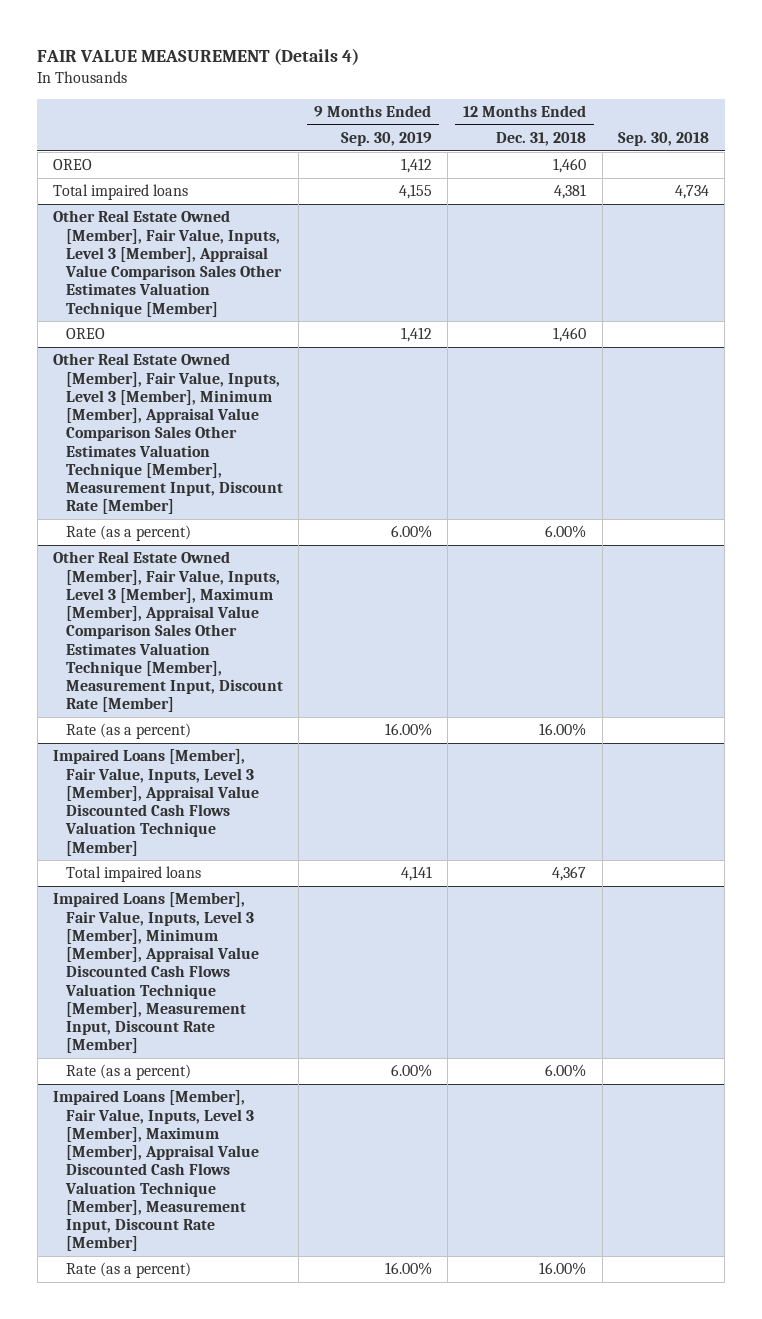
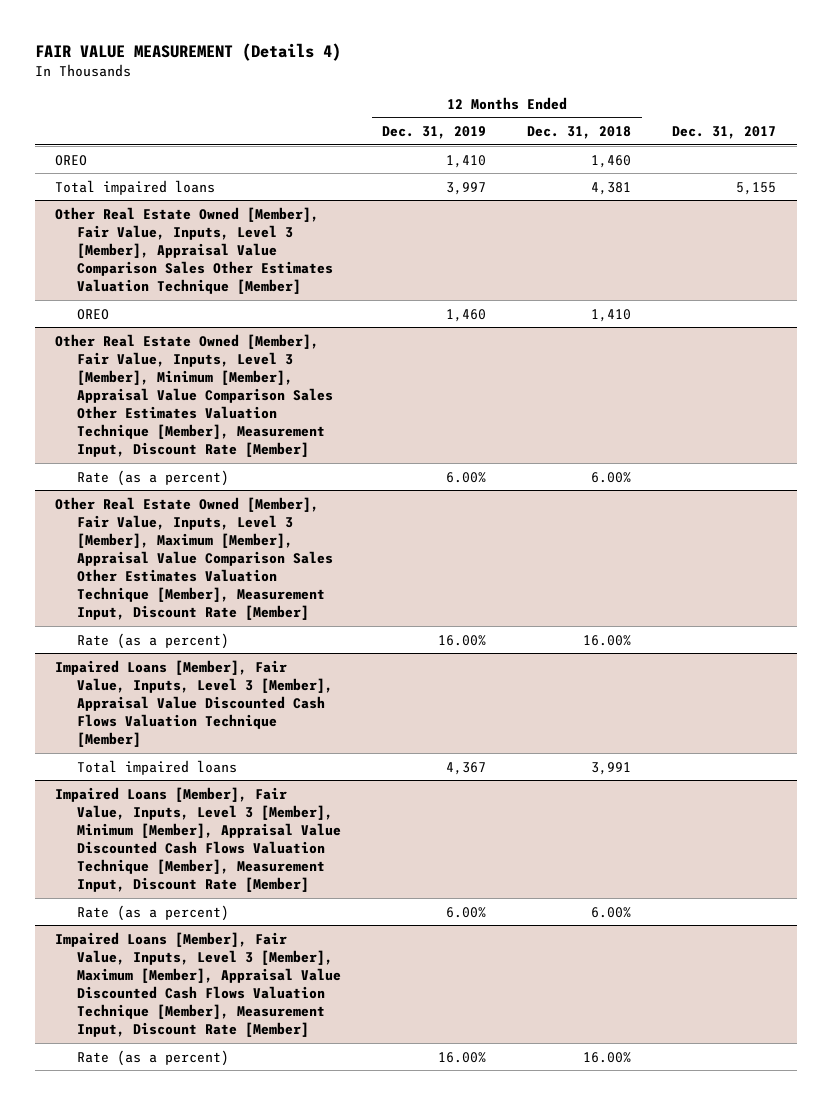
- | 9 Months Ended Sep. 30, 2019 | 12 Months Ended Dec. 31, 2018 | Sep. 30, 2018
+ | 12 Months Ended Dec. 31, 2019 | 12 Months Ended Dec. 31, 2018 | Dec. 31, 2017
@ Other Real Estate Owned [Member], Fair Value, Inputs, Level 3 [Member], Appraisal Value Comparison Sales Other Estimates Valuation Technique [Member]
- OREO | 1,412 | 1,460 |
+ OREO | 1,460 | 1,410 |
@ Impaired Loans [Member], Fair Value, Inputs, Level 3 [Member], Appraisal Value Discounted Cash Flows Valuation Technique [Member]
- Total impaired loans | 4,141 | 4,367 |
+ Total impaired loans | 4,367 | 3,991 |

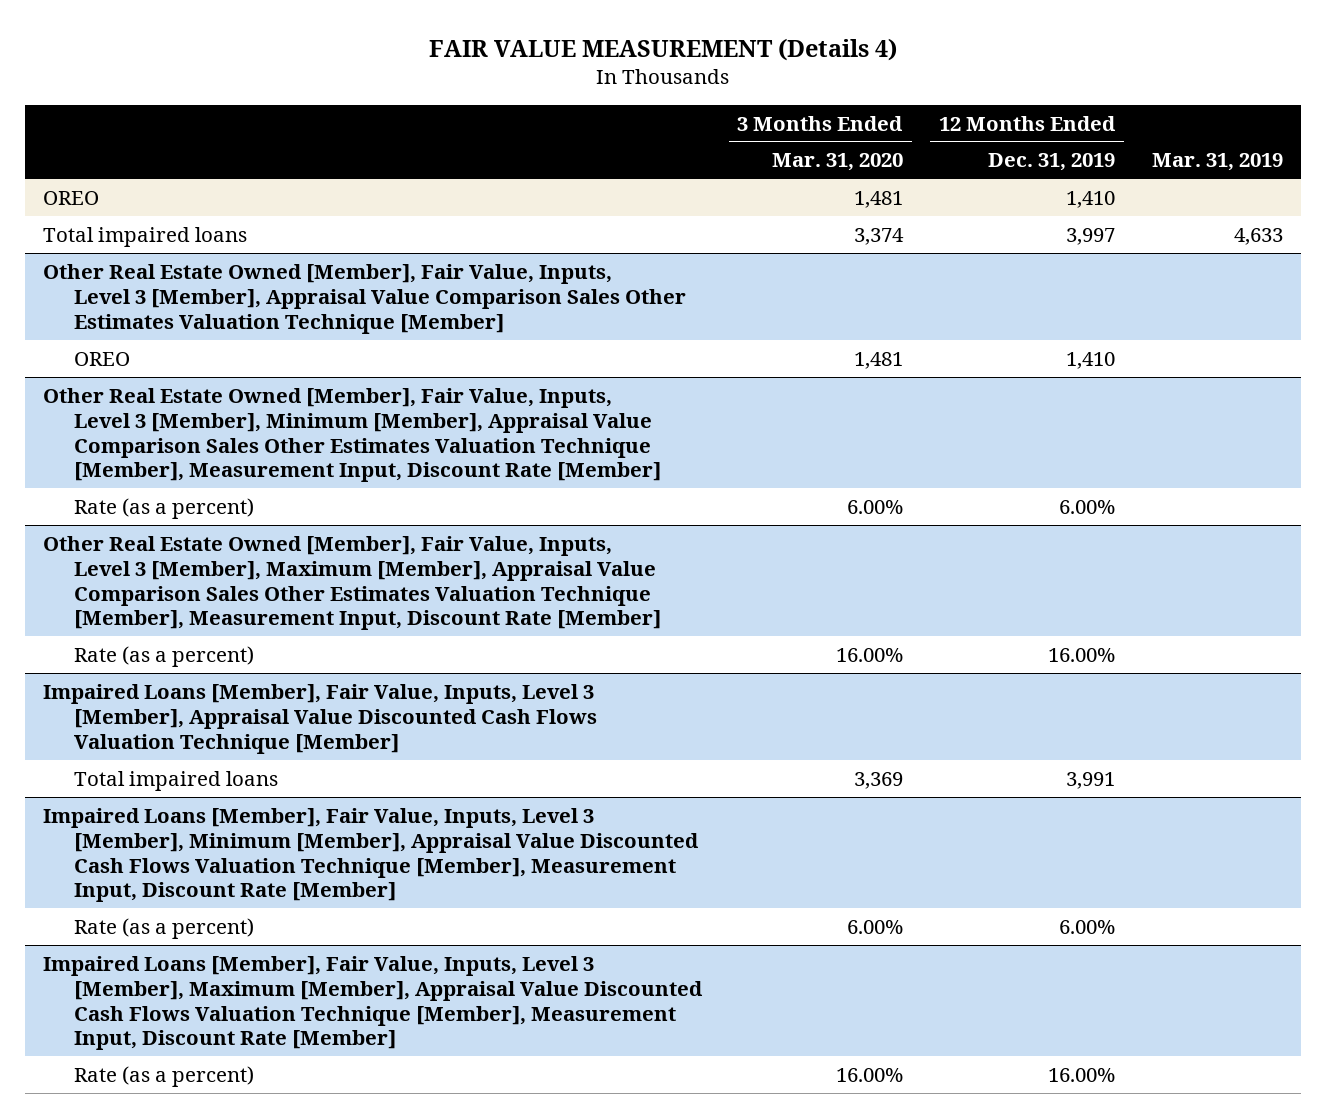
- | 12 Months Ended Dec. 31, 2019 | 12 Months Ended Dec. 31, 2018 | Dec. 31, 2017
+ | 3 Months Ended Mar. 31, 2020 | 12 Months Ended Dec. 31, 2019 | Mar. 31, 2019
@ Other Real Estate Owned [Member], Fair Value, Inputs, Level 3 [Member], Appraisal Value Comparison Sales Other Estimates Valuation Technique [Member]
- OREO | 1,460 | 1,410 |
+ OREO | 1,481 | 1,410 |
@ Impaired Loans [Member], Fair Value, Inputs, Level 3 [Member], Appraisal Value Discounted Cash Flows Valuation Technique [Member]
- Total impaired loans | 4,367 | 3,991 |
+ Total impaired loans | 3,369 | 3,991 |

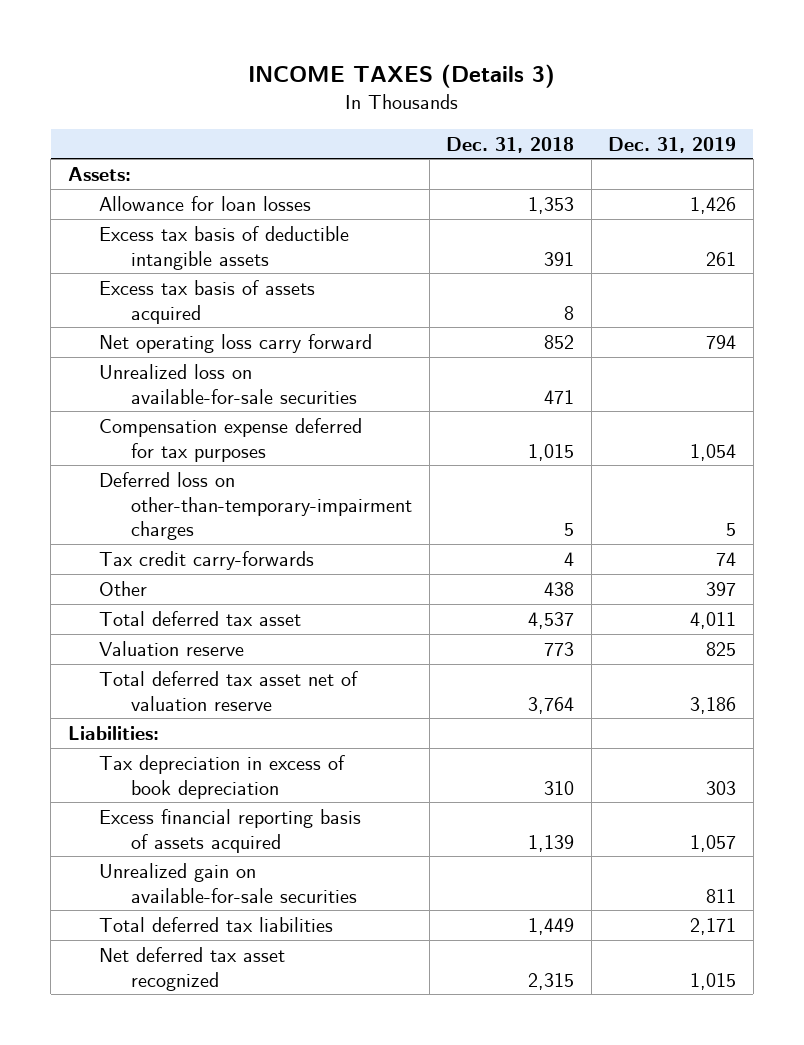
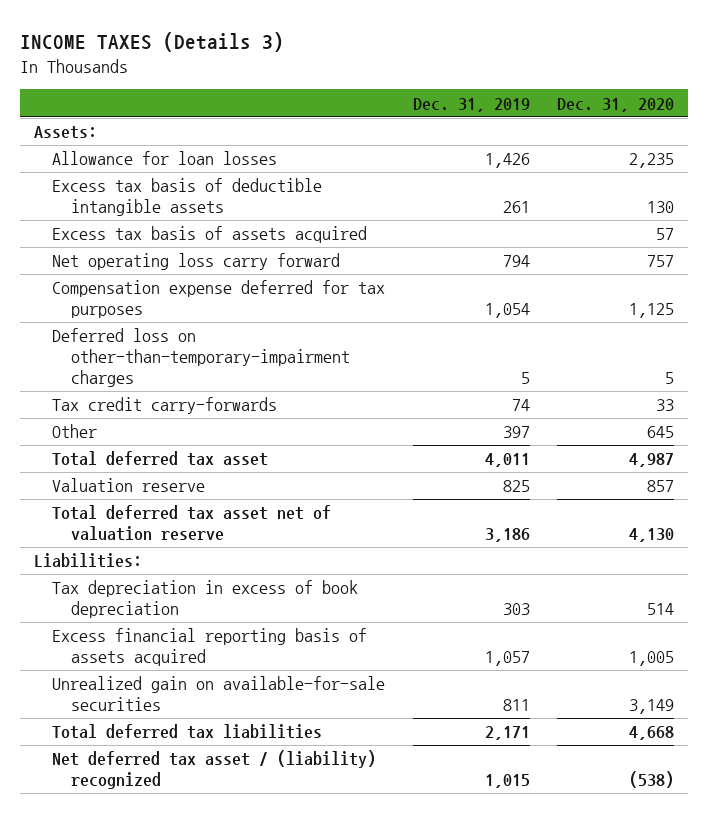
- | Dec. 31, 2018 | Dec. 31, 2019
+ | Dec. 31, 2019 | Dec. 31, 2020
- Unrealized loss on available-for-sale securities | 471 |
- Net deferred tax asset recognized | 2,315 | 1,015
+ Net deferred tax asset / (liability) recognized | 1,015 | (538)

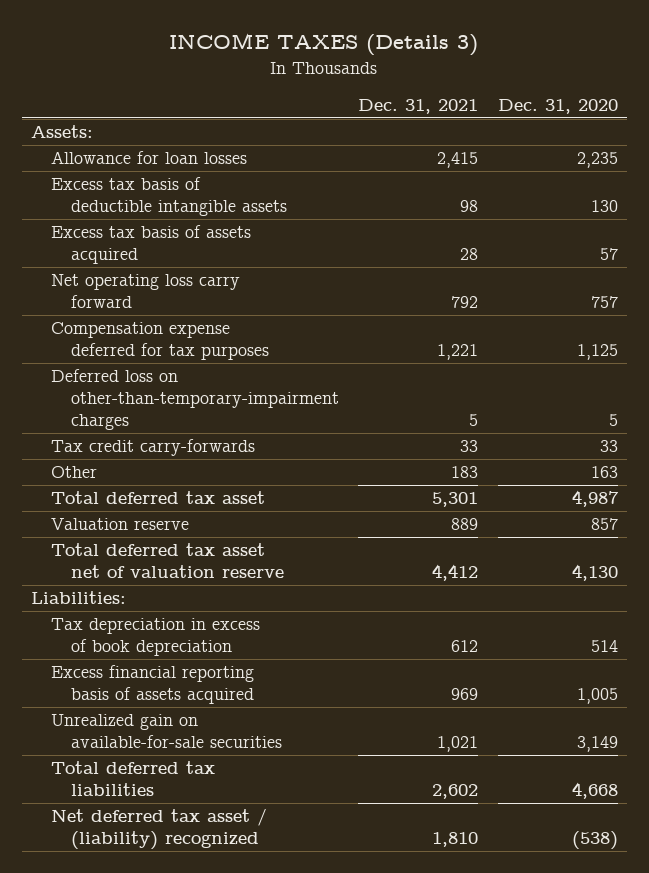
- | Dec. 31, 2019 | Dec. 31, 2020
+ | Dec. 31, 2021 | Dec. 31, 2020
- Other | 397 | 645
+ Other | 183 | 163

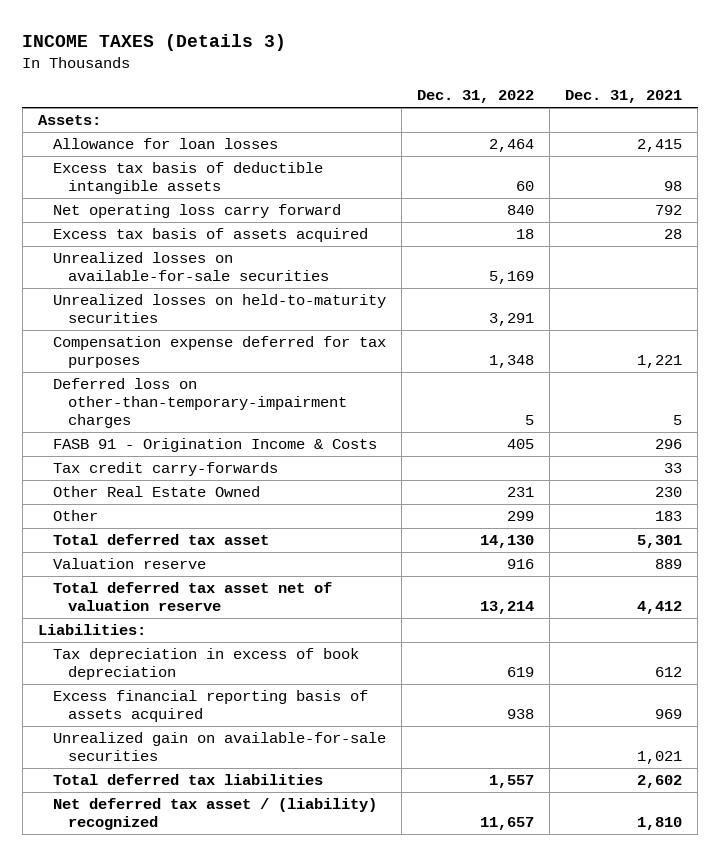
- | Dec. 31, 2021 | Dec. 31, 2020
+ | Dec. 31, 2022 | Dec. 31, 2021
moved down: Excess tax basis of assets acquired | 18 | 28
+ Unrealized losses on available-for-sale securities | 5,169 |
+ Unrealized losses on held-to-maturity securities | 3,291 |
+ FASB 91 - Origination Income & Costs | 405 | 296
+ Other Real Estate Owned | 231 | 230

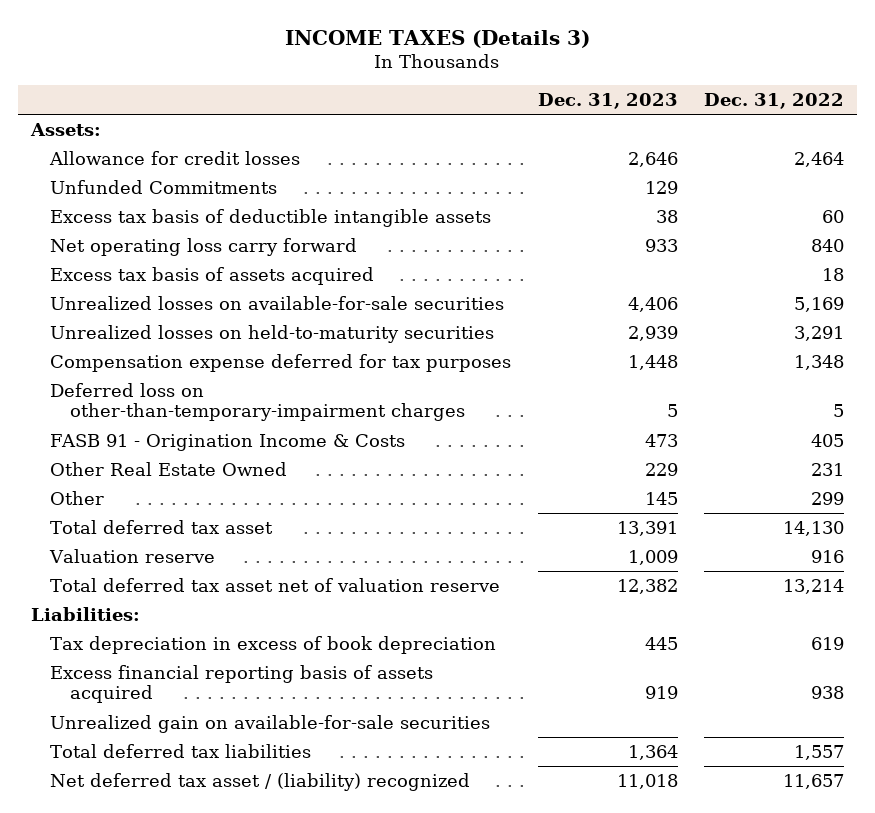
- | Dec. 31, 2022 | Dec. 31, 2021
+ | Dec. 31, 2023 | Dec. 31, 2022
- Allowance for loan losses | 2,464 | 2,415
+ Allowance for credit losses | 2,646 | 2,464
+ Unfunded Commitments | 129 |
- Tax credit carry-forwards | | 33

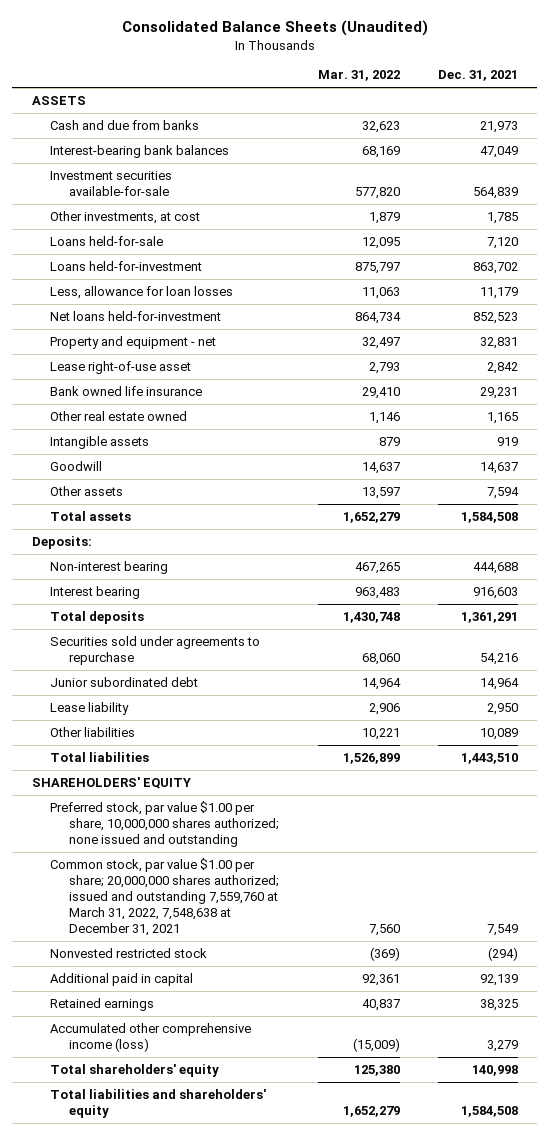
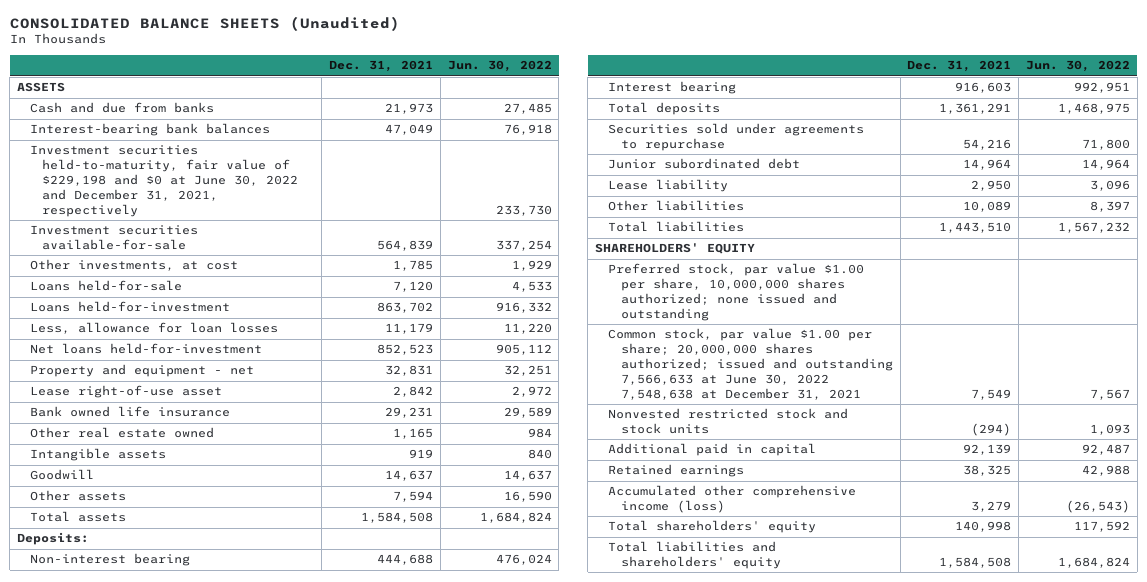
- Consolidated Balance Sheets (Unaudited)
+ CONSOLIDATED BALANCE SHEETS (Unaudited)
- | Mar. 31, 2022 | Dec. 31, 2021
+ | Dec. 31, 2021 | Jun. 30, 2022
+ Investment securities held-to-maturity, fair value of $229,198 and $0 at June 30, 2022 and December 31, 2021, respectively | | 233,730
- Common stock, par value $1.00 per share; 20,000,000 shares authorized; issued and outstanding 7,559,760 at March 31, 2022, 7,548,638 at December 31, 2021 | 7,560 | 7,549
- Nonvested restricted stock | (369) | (294)
+ Common stock, par value $1.00 per share; 20,000,000 shares authorized; issued and outstanding 7,566,633 at June 30, 2022 7,548,638 at December 31, 2021 | 7,549 | 7,567
+ Nonvested restricted stock and stock units | (294) | 1,093

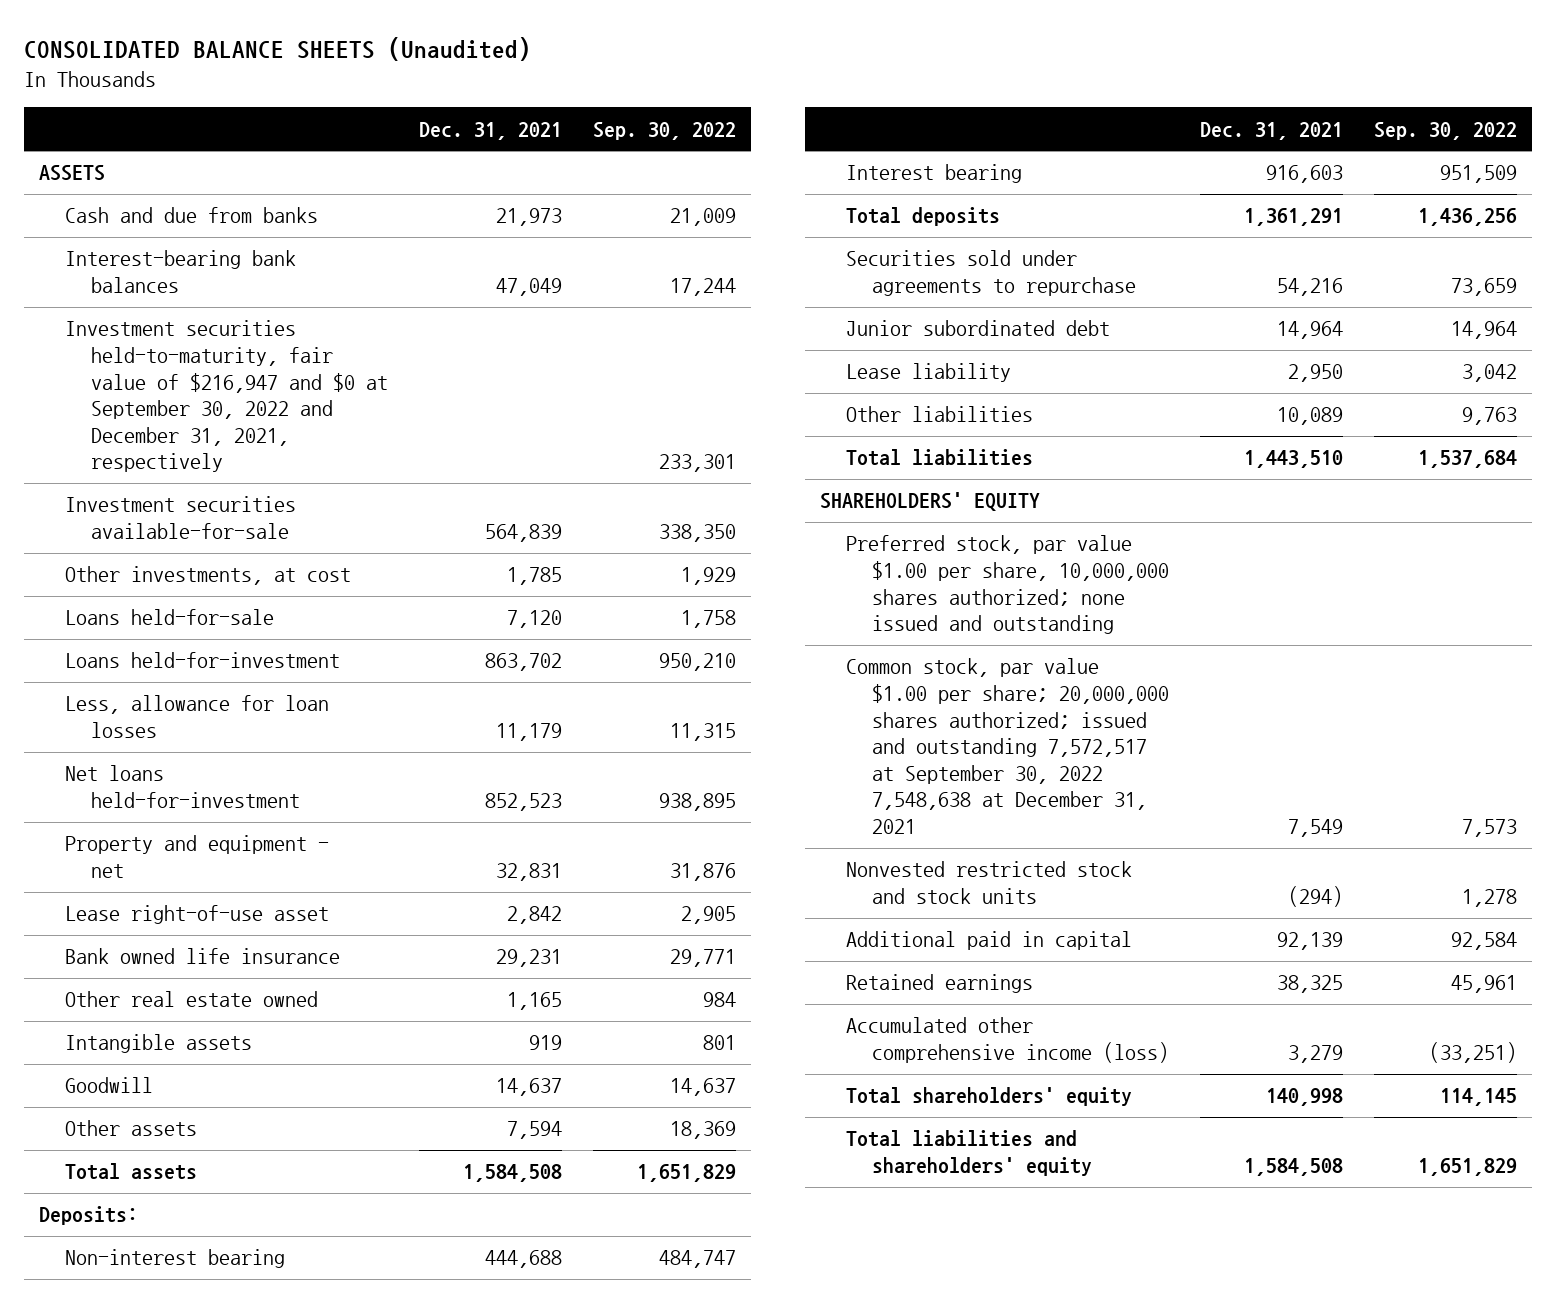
- | Dec. 31, 2021 | Jun. 30, 2022
+ | Dec. 31, 2021 | Sep. 30, 2022
- Investment securities held-to-maturity, fair value of $229,198 and $0 at June 30, 2022 and December 31, 2021, respectively | | 233,730
+ Investment securities held-to-maturity, fair value of $216,947 and $0 at September 30, 2022 and December 31, 2021, respectively | | 233,301
- Common stock, par value $1.00 per share; 20,000,000 shares authorized; issued and outstanding 7,566,633 at June 30, 2022 7,548,638 at December 31, 2021 | 7,549 | 7,567
+ Common stock, par value $1.00 per share; 20,000,000 shares authorized; issued and outstanding 7,572,517 at September 30, 2022 7,548,638 at December 31, 2021 | 7,549 | 7,573

